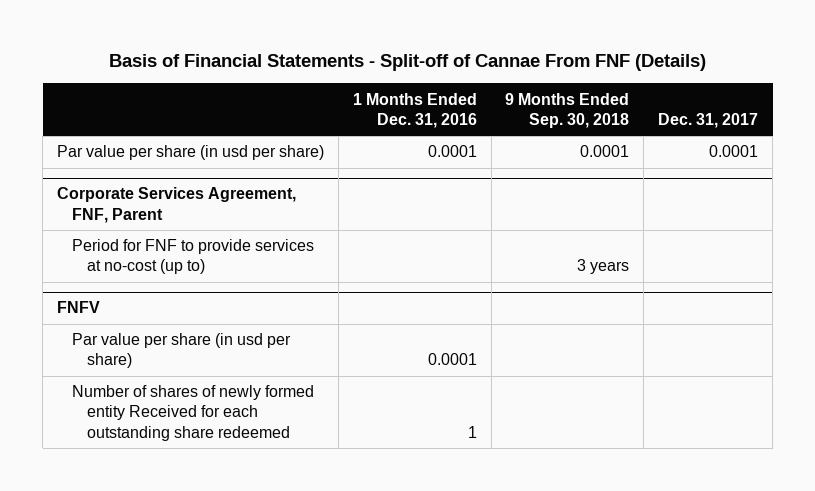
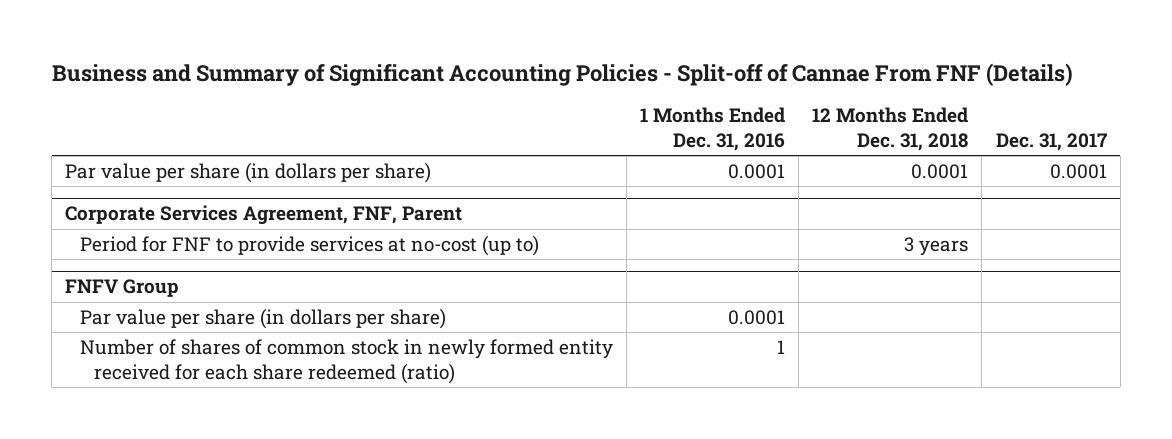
- Basis of Financial Statements - Split-off of Cannae From FNF (Details)
+ Business and Summary of Significant Accounting Policies - Split-off of Cannae From FNF (Details)
- | 1 Months Ended Dec. 31, 2016 | 9 Months Ended Sep. 30, 2018 | Dec. 31, 2017
+ | 1 Months Ended Dec. 31, 2016 | 12 Months Ended Dec. 31, 2018 | Dec. 31, 2017
- Par value per share (in usd per share) | 0.0001 | 0.0001 | 0.0001
+ Par value per share (in dollars per share) | 0.0001 | 0.0001 | 0.0001
- FNFV
- Par value per share (in usd per share) | 0.0001 | |
- Number of shares of newly formed entity Received for each outstanding share redeemed | 1 | |
+ FNFV Group
+ Par value per share (in dollars per share) | 0.0001 | |
+ Number of shares of common stock in newly formed entity received for each share redeemed (ratio) | 1 | |

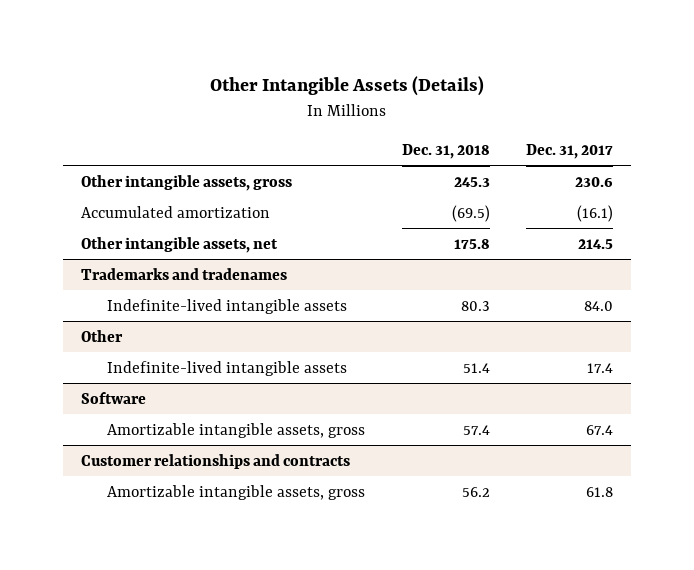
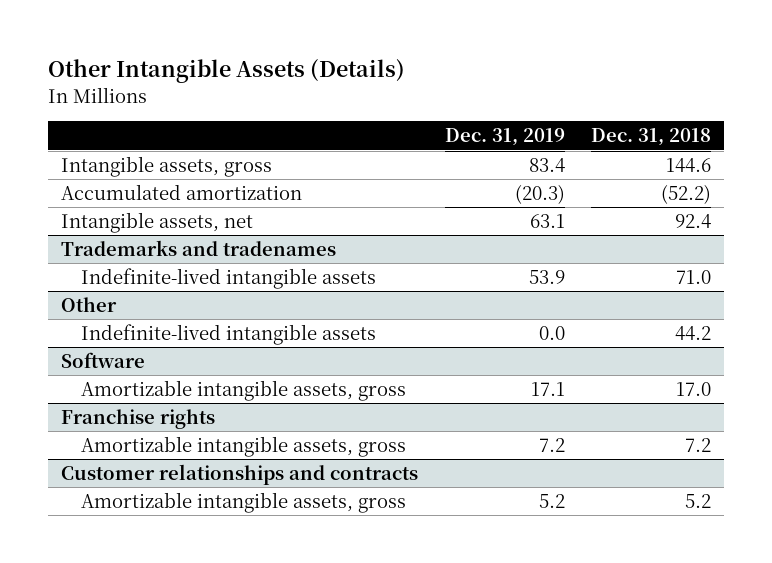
- | Dec. 31, 2018 | Dec. 31, 2017
+ | Dec. 31, 2019 | Dec. 31, 2018
- Other intangible assets, gross | 245.3 | 230.6
- Accumulated amortization | (69.5) | (16.1)
- Other intangible assets, net | 175.8 | 214.5
+ Intangible assets, gross | 83.4 | 144.6
+ Accumulated amortization | (20.3) | (52.2)
+ Intangible assets, net | 63.1 | 92.4
@ Trademarks and tradenames
- Indefinite-lived intangible assets | 80.3 | 84.0
+ Indefinite-lived intangible assets | 53.9 | 71.0
@ Other
- Indefinite-lived intangible assets | 51.4 | 17.4
+ Indefinite-lived intangible assets | 0.0 | 44.2
@ Software
- Amortizable intangible assets, gross | 57.4 | 67.4
+ Amortizable intangible assets, gross | 17.1 | 17.0
+ Franchise rights
+ Amortizable intangible assets, gross | 7.2 | 7.2
@ Customer relationships and contracts
- Amortizable intangible assets, gross | 56.2 | 61.8
+ Amortizable intangible assets, gross | 5.2 | 5.2

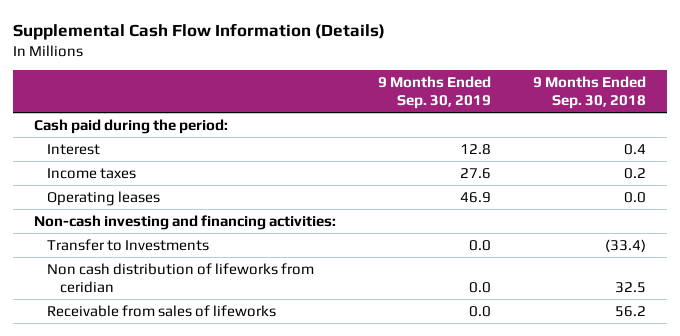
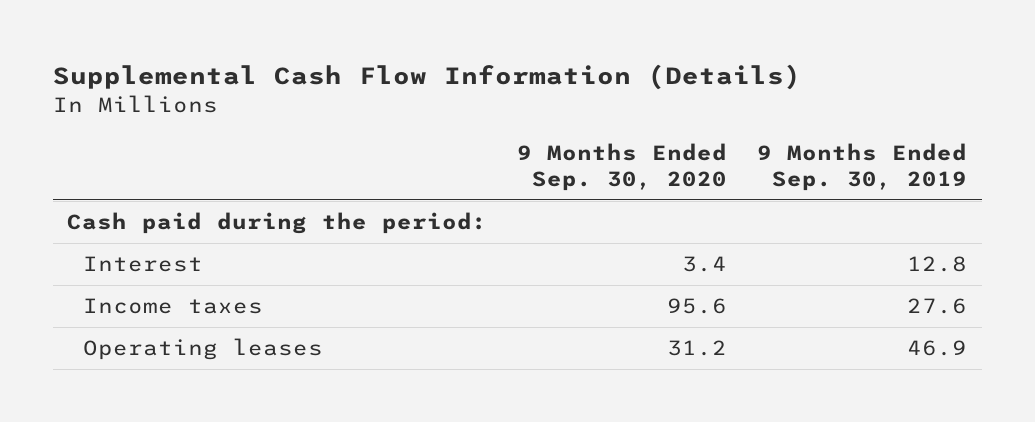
- | 9 Months Ended Sep. 30, 2019 | 9 Months Ended Sep. 30, 2018
+ | 9 Months Ended Sep. 30, 2020 | 9 Months Ended Sep. 30, 2019
- Non-cash investing and financing activities:
- Transfer to Investments | 0.0 | (33.4)
- Non cash distribution of lifeworks from ceridian | 0.0 | 32.5
- Receivable from sales of lifeworks | 0.0 | 56.2

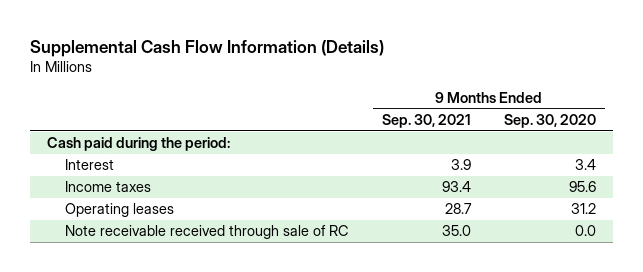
- | 9 Months Ended Sep. 30, 2020 | 9 Months Ended Sep. 30, 2019
+ | 9 Months Ended Sep. 30, 2021 | 9 Months Ended Sep. 30, 2020
+ Note receivable received through sale of RC | 35.0 | 0.0

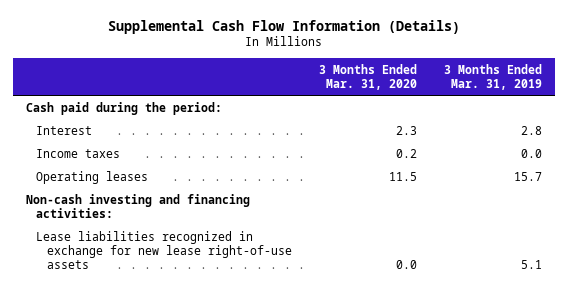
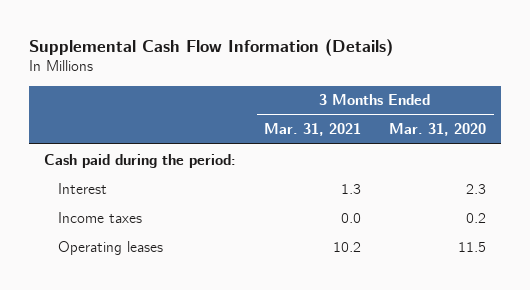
- | 3 Months Ended Mar. 31, 2020 | 3 Months Ended Mar. 31, 2019
+ | 3 Months Ended Mar. 31, 2021 | 3 Months Ended Mar. 31, 2020
- Non-cash investing and financing activities:
- Lease liabilities recognized in exchange for new lease right-of-use assets | 0.0 | 5.1

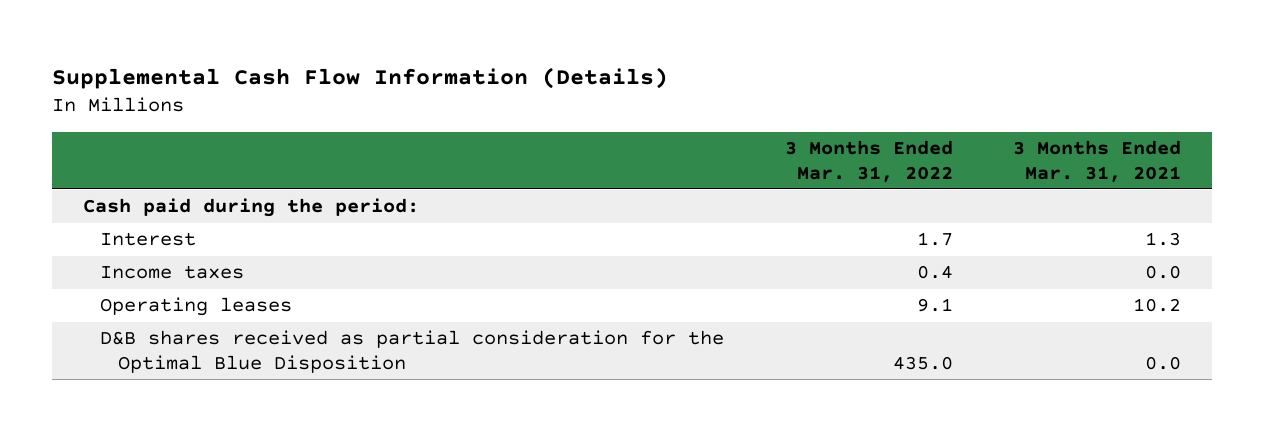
- | 3 Months Ended Mar. 31, 2021 | 3 Months Ended Mar. 31, 2020
+ | 3 Months Ended Mar. 31, 2022 | 3 Months Ended Mar. 31, 2021
+ D&B shares received as partial consideration for the Optimal Blue Disposition | 435.0 | 0.0

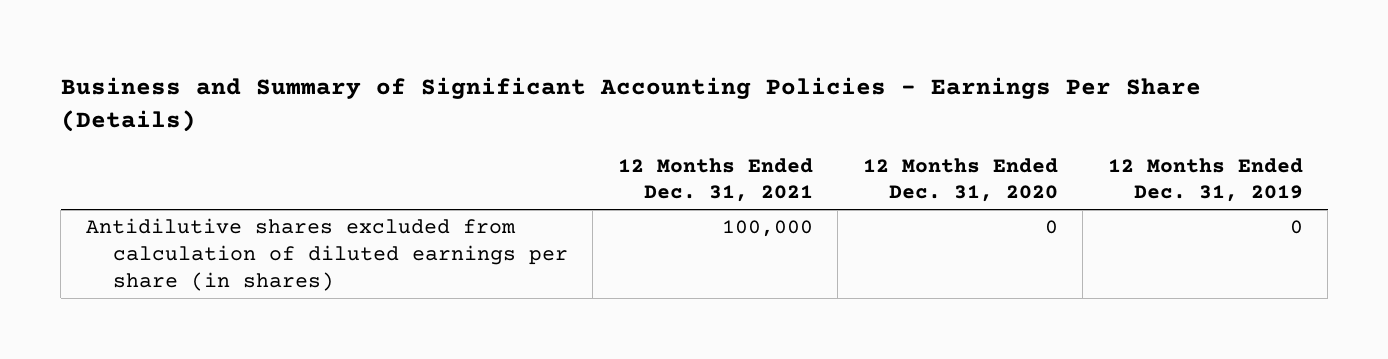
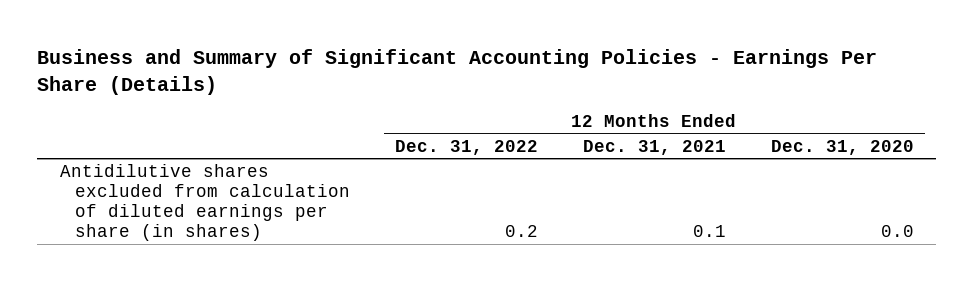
- | 12 Months Ended Dec. 31, 2021 | 12 Months Ended Dec. 31, 2020 | 12 Months Ended Dec. 31, 2019
+ | 12 Months Ended Dec. 31, 2022 | 12 Months Ended Dec. 31, 2021 | 12 Months Ended Dec. 31, 2020
- Antidilutive shares excluded from calculation of diluted earnings per share (in shares) | 100,000 | 0 | 0
+ Antidilutive shares excluded from calculation of diluted earnings per share (in shares) | 0.2 | 0.1 | 0.0

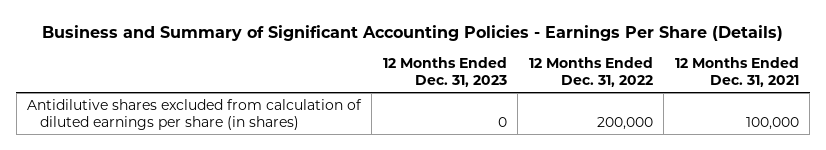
- | 12 Months Ended Dec. 31, 2022 | 12 Months Ended Dec. 31, 2021 | 12 Months Ended Dec. 31, 2020
+ | 12 Months Ended Dec. 31, 2023 | 12 Months Ended Dec. 31, 2022 | 12 Months Ended Dec. 31, 2021
- Antidilutive shares excluded from calculation of diluted earnings per share (in shares) | 0.2 | 0.1 | 0.0
+ Antidilutive shares excluded from calculation of diluted earnings per share (in shares) | 0 | 200,000 | 100,000

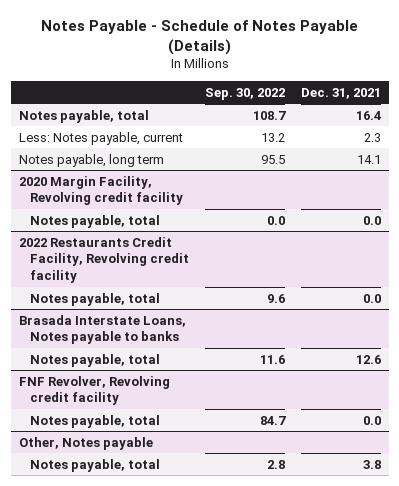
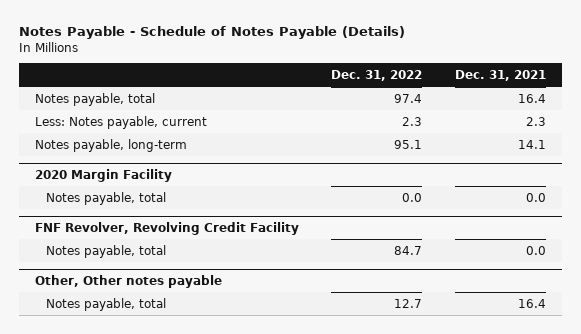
- | Sep. 30, 2022 | Dec. 31, 2021
+ | Dec. 31, 2022 | Dec. 31, 2021
- Notes payable, long term | 95.5 | 14.1
- 2020 Margin Facility, Revolving credit facility
- Notes payable, total | 0.0 | 0.0
- 2022 Restaurants Credit Facility, Revolving credit facility
+ Notes payable, long-term | 95.1 | 14.1
+ 2020 Margin Facility
- Brasada Interstate Loans, Notes payable to banks
- Notes payable, total | 11.6 | 12.6
- FNF Revolver, Revolving credit facility
+ FNF Revolver, Revolving Credit Facility
- Other, Notes payable
- Notes payable, total | 2.8 | 3.8
+ Other, Other notes payable
+ Notes payable, total | 12.7 | 16.4

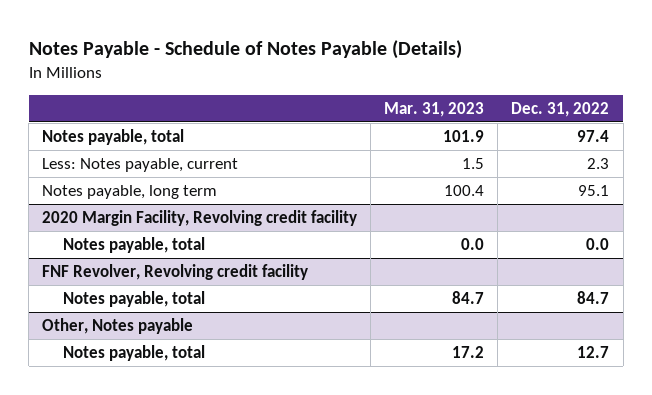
- | Dec. 31, 2022 | Dec. 31, 2021
+ | Mar. 31, 2023 | Dec. 31, 2022
- Notes payable, long-term | 95.1 | 14.1
- 2020 Margin Facility
+ Notes payable, long term | 100.4 | 95.1
+ 2020 Margin Facility, Revolving credit facility
- FNF Revolver, Revolving Credit Facility
+ FNF Revolver, Revolving credit facility
- Other, Other notes payable
+ Other, Notes payable

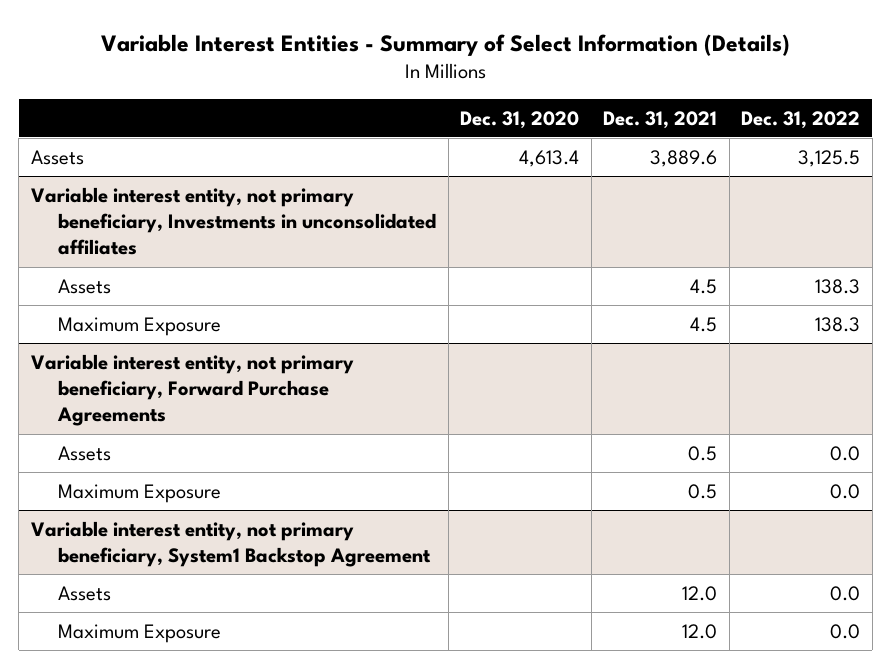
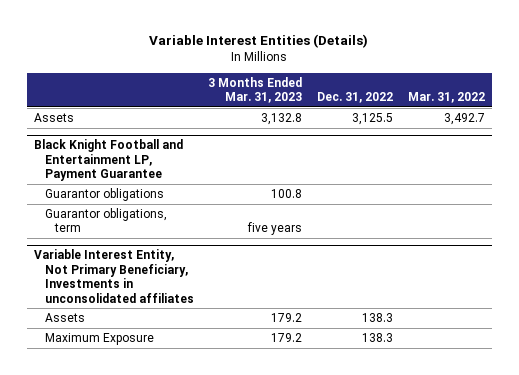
- Variable Interest Entities - Summary of Select Information (Details)
+ Variable Interest Entities (Details)
- | Dec. 31, 2020 | Dec. 31, 2021 | Dec. 31, 2022
+ | 3 Months Ended Mar. 31, 2023 | Dec. 31, 2022 | Mar. 31, 2022
- Variable interest entity, not primary beneficiary, Investments in unconsolidated affiliates
+ Black Knight Football and Entertainment LP, Payment Guarantee
+ Guarantor obligations | 100.8 | |
+ Guarantor obligations, term | five years | |
+ Variable Interest Entity, Not Primary Beneficiary, Investments in unconsolidated affiliates
- Variable interest entity, not primary beneficiary, Forward Purchase Agreements
- Assets | | 0.5 | 0.0
- Maximum Exposure | | 0.5 | 0.0
- Variable interest entity, not primary beneficiary, System1 Backstop Agreement
- Assets | | 12.0 | 0.0
- Maximum Exposure | | 12.0 | 0.0

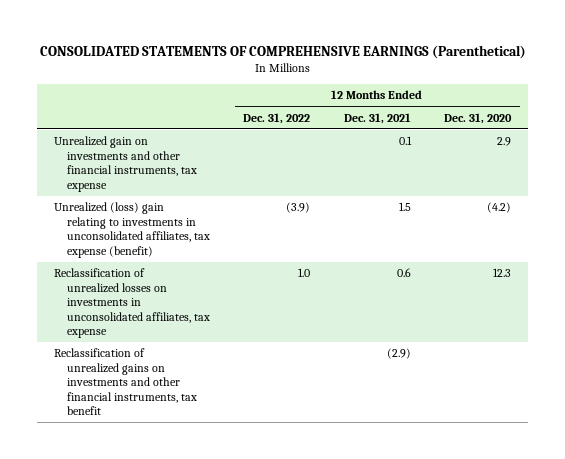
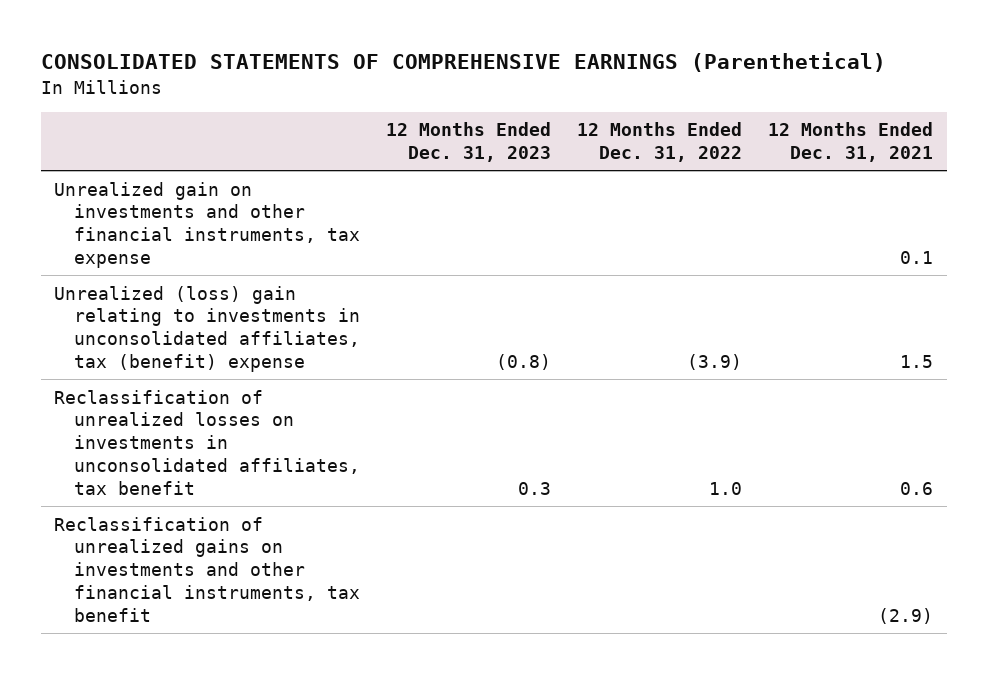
- | 12 Months Ended Dec. 31, 2022 | 12 Months Ended Dec. 31, 2021 | 12 Months Ended Dec. 31, 2020
+ | 12 Months Ended Dec. 31, 2023 | 12 Months Ended Dec. 31, 2022 | 12 Months Ended Dec. 31, 2021
- Unrealized (loss) gain relating to investments in unconsolidated affiliates, tax expense (benefit) | (3.9) | 1.5 | (4.2)
- Reclassification of unrealized losses on investments in unconsolidated affiliates, tax expense | 1.0 | 0.6 | 12.3
+ Unrealized (loss) gain relating to investments in unconsolidated affiliates, tax (benefit) expense | (0.8) | (3.9) | 1.5
+ Reclassification of unrealized losses on investments in unconsolidated affiliates, tax benefit | 0.3 | 1.0 | 0.6

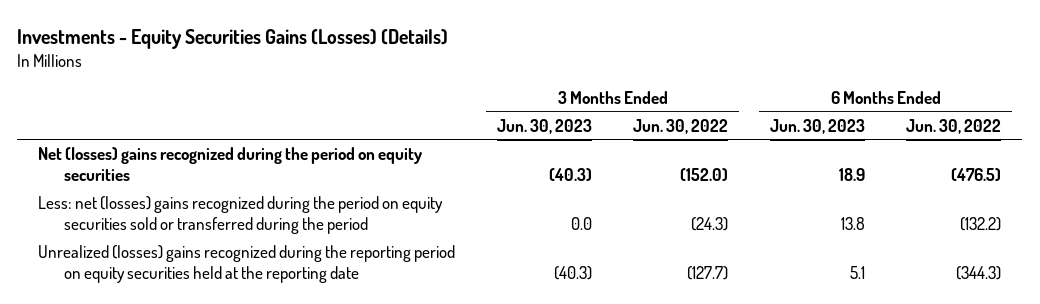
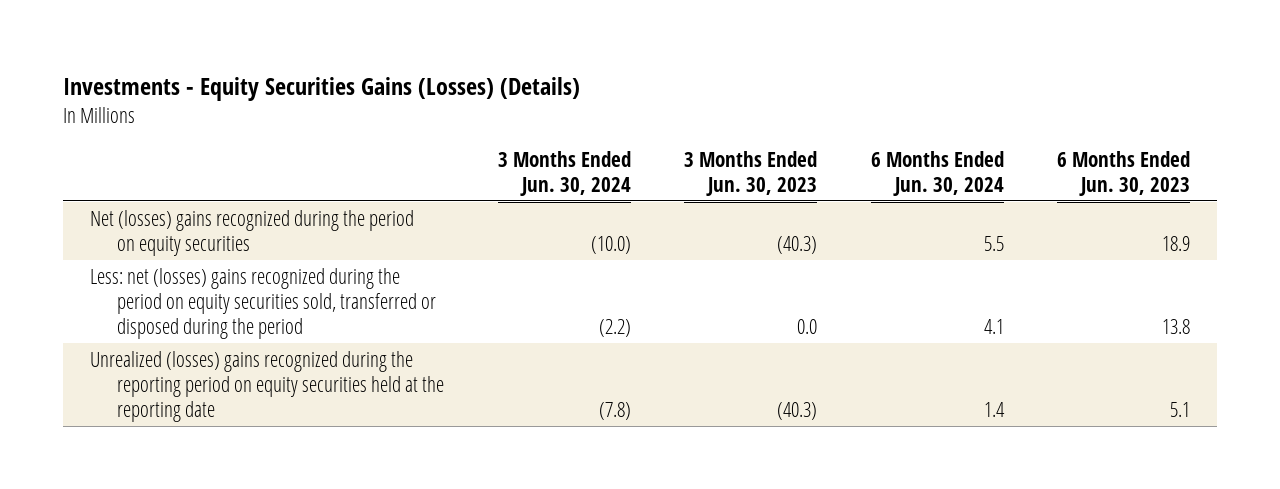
- | 3 Months Ended Jun. 30, 2023 | 3 Months Ended Jun. 30, 2022 | 6 Months Ended Jun. 30, 2023 | 6 Months Ended Jun. 30, 2022
+ | 3 Months Ended Jun. 30, 2024 | 3 Months Ended Jun. 30, 2023 | 6 Months Ended Jun. 30, 2024 | 6 Months Ended Jun. 30, 2023
- Less: net (losses) gains recognized during the period on equity securities sold or transferred during the period | 0.0 | (24.3) | 13.8 | (132.2)
+ Less: net (losses) gains recognized during the period on equity securities sold, transferred or disposed during the period | (2.2) | 0.0 | 4.1 | 13.8

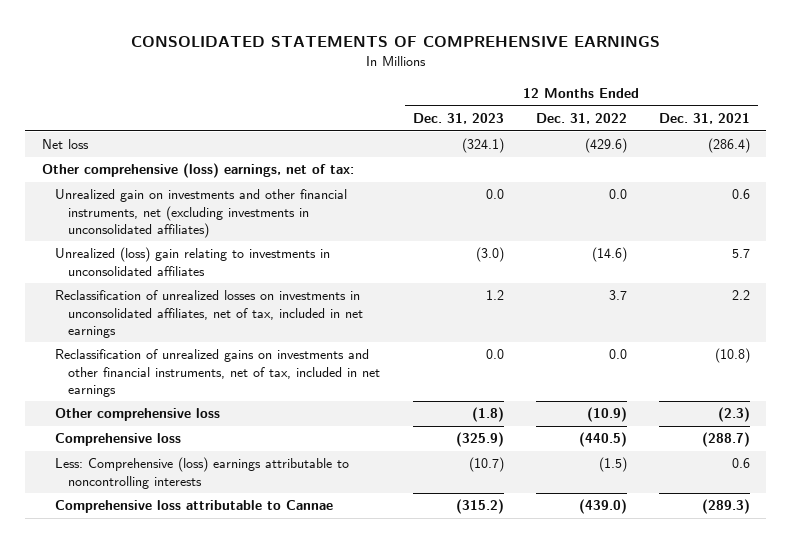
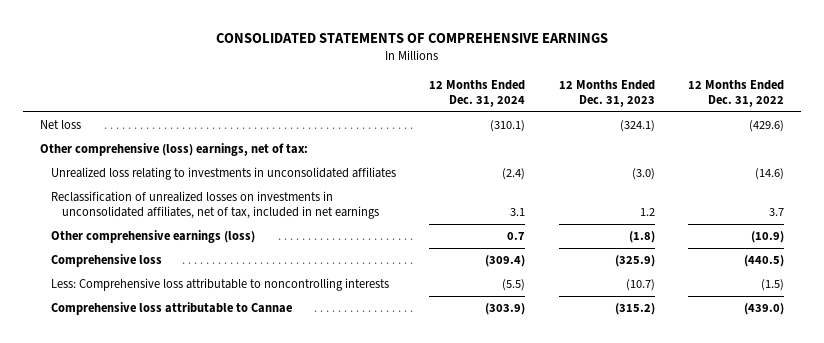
- | 12 Months Ended Dec. 31, 2023 | 12 Months Ended Dec. 31, 2022 | 12 Months Ended Dec. 31, 2021
+ | 12 Months Ended Dec. 31, 2024 | 12 Months Ended Dec. 31, 2023 | 12 Months Ended Dec. 31, 2022
- Unrealized gain on investments and other financial instruments, net (excluding investments in unconsolidated affiliates) | 0.0 | 0.0 | 0.6
- Unrealized (loss) gain relating to investments in unconsolidated affiliates | (3.0) | (14.6) | 5.7
+ Unrealized loss relating to investments in unconsolidated affiliates | (2.4) | (3.0) | (14.6)
- Reclassification of unrealized gains on investments and other financial instruments, net of tax, included in net earnings | 0.0 | 0.0 | (10.8)
- Other comprehensive loss | (1.8) | (10.9) | (2.3)
+ Other comprehensive earnings (loss) | 0.7 | (1.8) | (10.9)
- Less: Comprehensive (loss) earnings attributable to noncontrolling interests | (10.7) | (1.5) | 0.6
+ Less: Comprehensive loss attributable to noncontrolling interests | (5.5) | (10.7) | (1.5)

